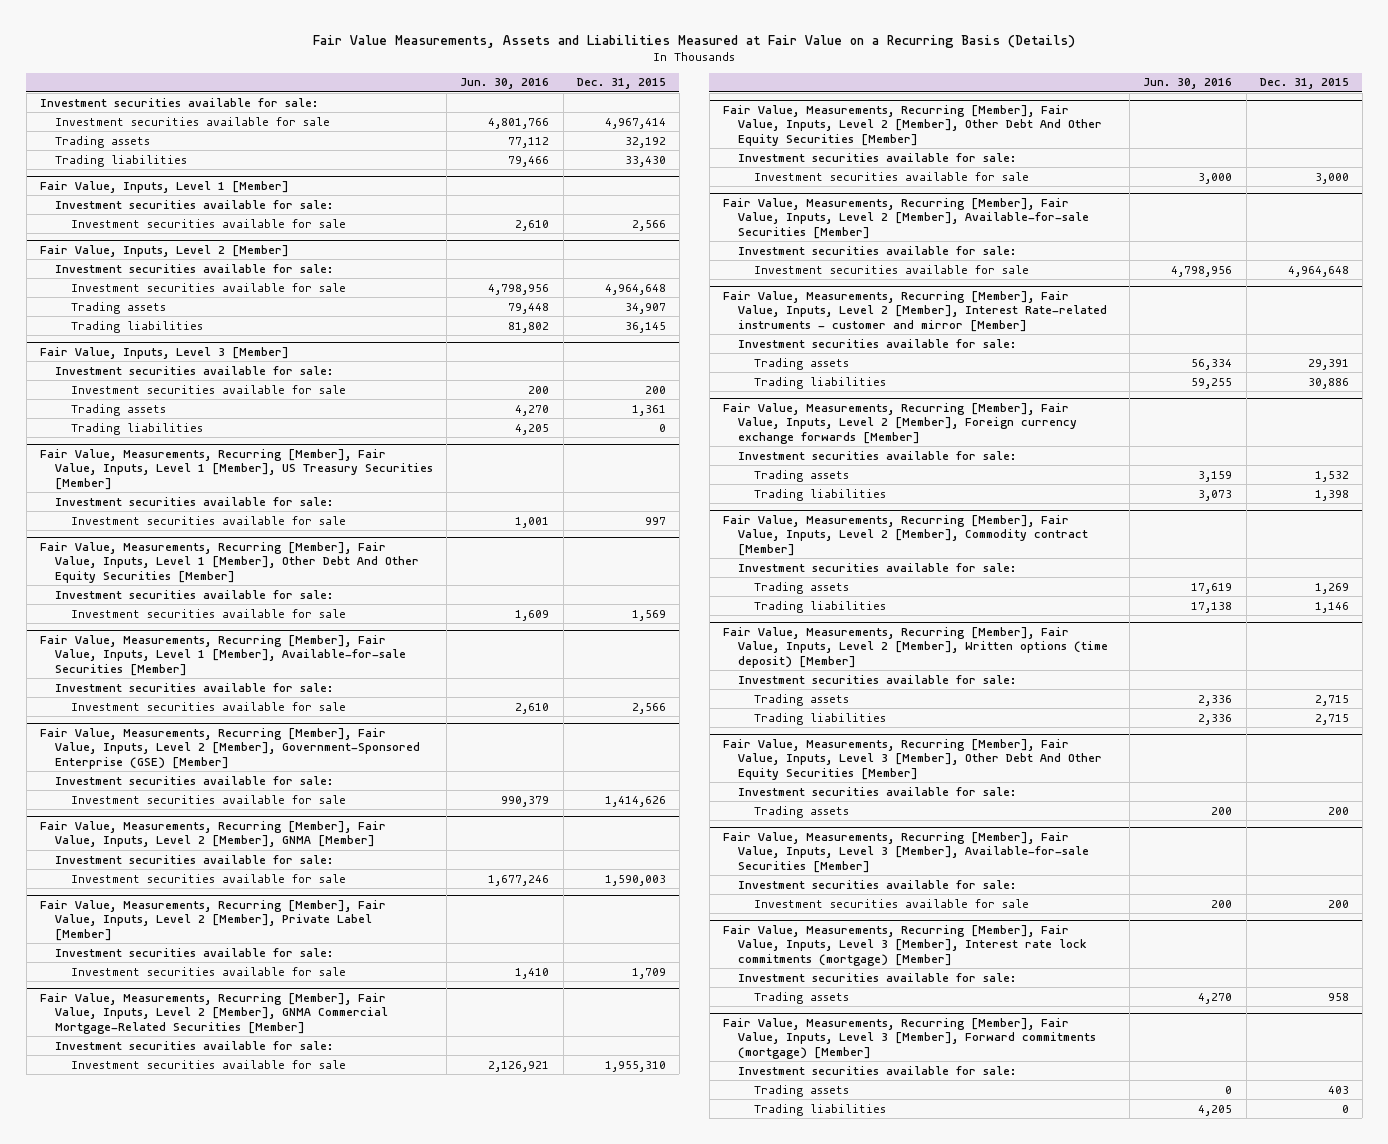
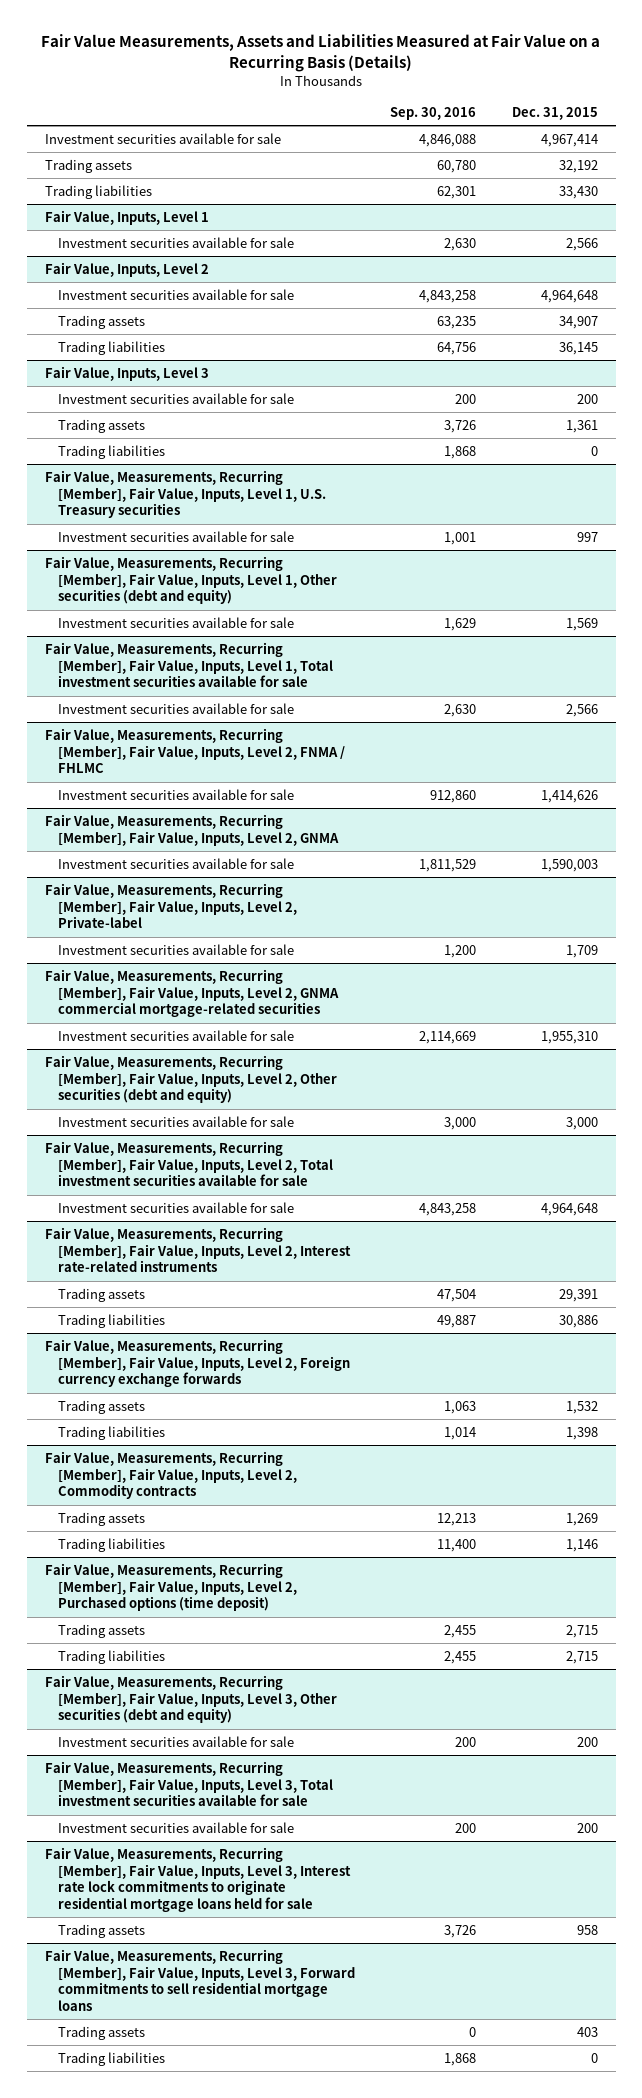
- | Jun. 30, 2016 | Dec. 31, 2015
+ | Sep. 30, 2016 | Dec. 31, 2015
- Investment securities available for sale:
- Fair Value, Inputs, Level 1 [Member]
- Investment securities available for sale:
+ Fair Value, Inputs, Level 1
- Fair Value, Inputs, Level 2 [Member]
- Investment securities available for sale:
+ Fair Value, Inputs, Level 2
- Fair Value, Inputs, Level 3 [Member]
- Investment securities available for sale:
+ Fair Value, Inputs, Level 3
- Fair Value, Measurements, Recurring [Member], Fair Value, Inputs, Level 1 [Member], US Treasury Securities [Member]
- Investment securities available for sale:
+ Fair Value, Measurements, Recurring [Member], Fair Value, Inputs, Level 1, U.S. Treasury securities
- Fair Value, Measurements, Recurring [Member], Fair Value, Inputs, Level 1 [Member], Other Debt And Other Equity Securities [Member]
- Investment securities available for sale:
+ Fair Value, Measurements, Recurring [Member], Fair Value, Inputs, Level 1, Other securities (debt and equity)
- Fair Value, Measurements, Recurring [Member], Fair Value, Inputs, Level 1 [Member], Available-for-sale Securities [Member]
- Investment securities available for sale:
+ Fair Value, Measurements, Recurring [Member], Fair Value, Inputs, Level 1, Total investment securities available for sale
- Fair Value, Measurements, Recurring [Member], Fair Value, Inputs, Level 2 [Member], Government-Sponsored Enterprise (GSE) [Member]
- Investment securities available for sale:
+ Fair Value, Measurements, Recurring [Member], Fair Value, Inputs, Level 2, FNMA / FHLMC
- Fair Value, Measurements, Recurring [Member], Fair Value, Inputs, Level 2 [Member], GNMA [Member]
- Investment securities available for sale:
+ Fair Value, Measurements, Recurring [Member], Fair Value, Inputs, Level 2, GNMA
- Fair Value, Measurements, Recurring [Member], Fair Value, Inputs, Level 2 [Member], Private Label [Member]
- Investment securities available for sale:
+ Fair Value, Measurements, Recurring [Member], Fair Value, Inputs, Level 2, Private-label
- Fair Value, Measurements, Recurring [Member], Fair Value, Inputs, Level 2 [Member], GNMA Commercial Mortgage-Related Securities [Member]
- Investment securities available for sale:
+ Fair Value, Measurements, Recurring [Member], Fair Value, Inputs, Level 2, GNMA commercial mortgage-related securities
- Fair Value, Measurements, Recurring [Member], Fair Value, Inputs, Level 2 [Member], Other Debt And Other Equity Securities [Member]
- Investment securities available for sale:
+ Fair Value, Measurements, Recurring [Member], Fair Value, Inputs, Level 2, Other securities (debt and equity)
- Fair Value, Measurements, Recurring [Member], Fair Value, Inputs, Level 2 [Member], Available-for-sale Securities [Member]
- Investment securities available for sale:
+ Fair Value, Measurements, Recurring [Member], Fair Value, Inputs, Level 2, Total investment securities available for sale
- Fair Value, Measurements, Recurring [Member], Fair Value, Inputs, Level 2 [Member], Interest Rate-related instruments - customer and mirror [Member]
- Investment securities available for sale:
+ Fair Value, Measurements, Recurring [Member], Fair Value, Inputs, Level 2, Interest rate-related instruments
- Fair Value, Measurements, Recurring [Member], Fair Value, Inputs, Level 2 [Member], Foreign currency exchange forwards [Member]
- Investment securities available for sale:
+ Fair Value, Measurements, Recurring [Member], Fair Value, Inputs, Level 2, Foreign currency exchange forwards
- Fair Value, Measurements, Recurring [Member], Fair Value, Inputs, Level 2 [Member], Commodity contract [Member]
- Investment securities available for sale:
+ Fair Value, Measurements, Recurring [Member], Fair Value, Inputs, Level 2, Commodity contracts
- Fair Value, Measurements, Recurring [Member], Fair Value, Inputs, Level 2 [Member], Written options (time deposit) [Member]
- Investment securities available for sale:
+ Fair Value, Measurements, Recurring [Member], Fair Value, Inputs, Level 2, Purchased options (time deposit)
- Fair Value, Measurements, Recurring [Member], Fair Value, Inputs, Level 3 [Member], Other Debt And Other Equity Securities [Member]
- Investment securities available for sale:
- Trading assets | 200 | 200
- Fair Value, Measurements, Recurring [Member], Fair Value, Inputs, Level 3 [Member], Available-for-sale Securities [Member]
- Investment securities available for sale:
+ Fair Value, Measurements, Recurring [Member], Fair Value, Inputs, Level 3, Other securities (debt and equity)
- Fair Value, Measurements, Recurring [Member], Fair Value, Inputs, Level 3 [Member], Interest rate lock commitments (mortgage) [Member]
- Investment securities available for sale:
+ Fair Value, Measurements, Recurring [Member], Fair Value, Inputs, Level 3, Total investment securities available for sale
+ Investment securities available for sale | 200 | 200
+ Fair Value, Measurements, Recurring [Member], Fair Value, Inputs, Level 3, Interest rate lock commitments to originate residential mortgage loans held for sale
- Fair Value, Measurements, Recurring [Member], Fair Value, Inputs, Level 3 [Member], Forward commitments (mortgage) [Member]
- Investment securities available for sale:
+ Fair Value, Measurements, Recurring [Member], Fair Value, Inputs, Level 3, Forward commitments to sell residential mortgage loans

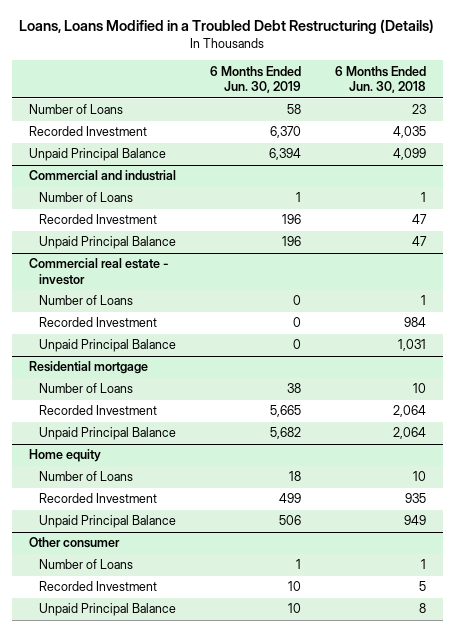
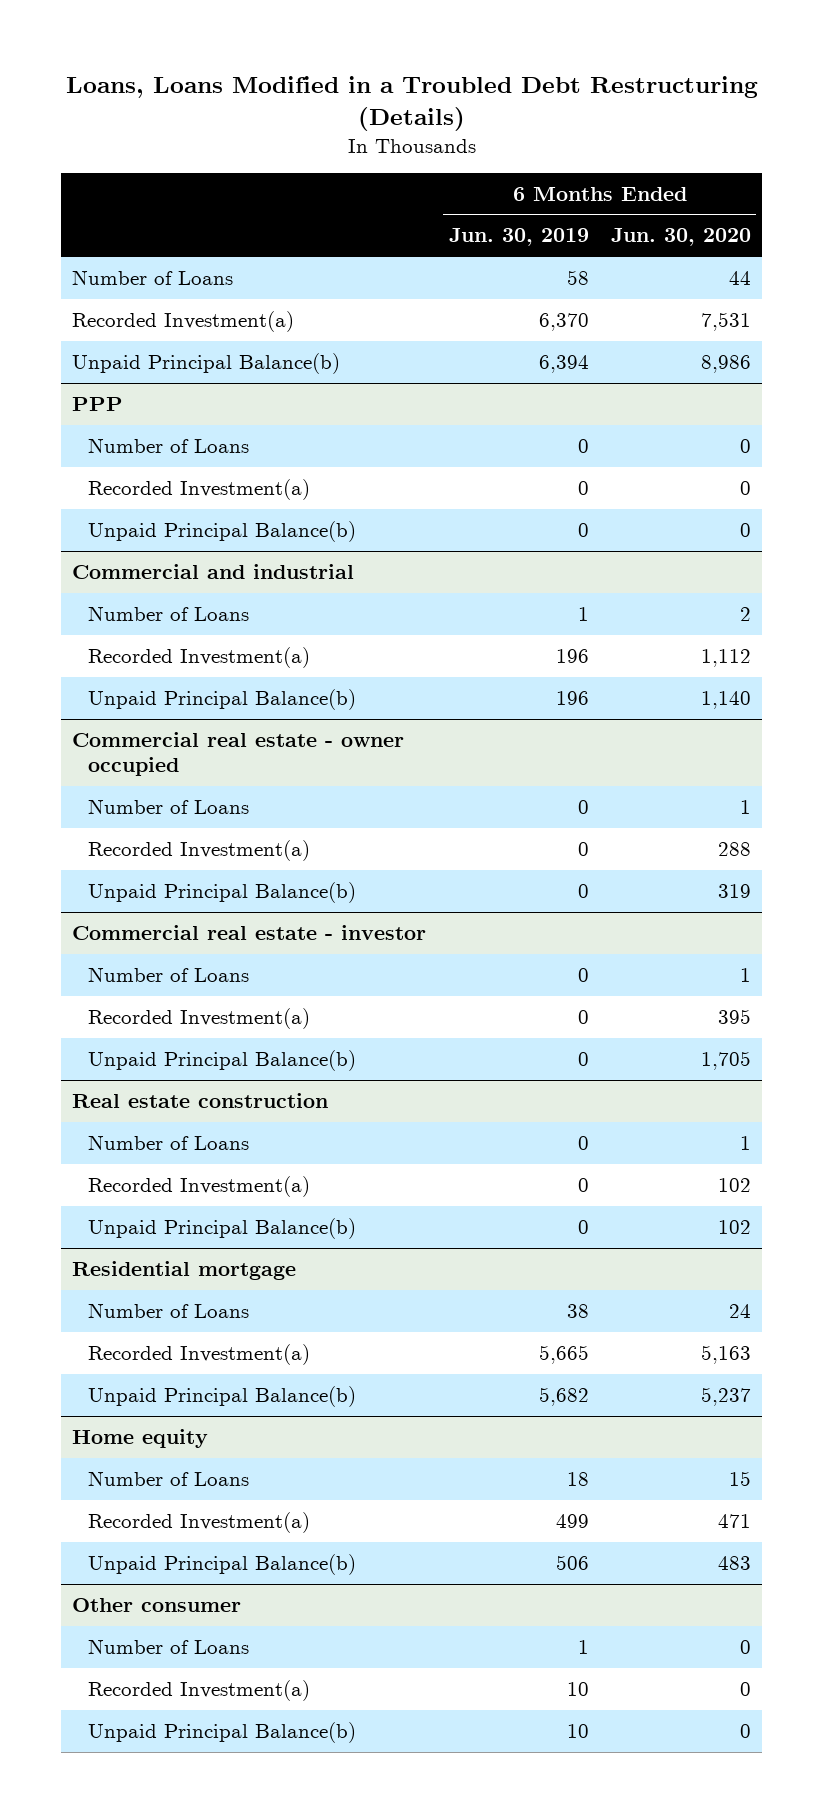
- | 6 Months Ended Jun. 30, 2019 | 6 Months Ended Jun. 30, 2018
+ | 6 Months Ended Jun. 30, 2019 | 6 Months Ended Jun. 30, 2020
- Recorded Investment | 6,370 | 4,035
- Unpaid Principal Balance | 6,394 | 4,099
+ Recorded Investment(a) | 6,370 | 7,531
+ Unpaid Principal Balance(b) | 6,394 | 8,986
+ PPP
+ Number of Loans | 0 | 0
+ Recorded Investment(a) | 0 | 0
+ Unpaid Principal Balance(b) | 0 | 0
@ Commercial and industrial
- Recorded Investment | 196 | 47
- Unpaid Principal Balance | 196 | 47
+ Recorded Investment(a) | 196 | 1,112
+ Unpaid Principal Balance(b) | 196 | 1,140
+ Commercial real estate - owner occupied
+ Number of Loans | 0 | 1
+ Recorded Investment(a) | 0 | 288
+ Unpaid Principal Balance(b) | 0 | 319
@ Commercial real estate - investor
- Recorded Investment | 0 | 984
- Unpaid Principal Balance | 0 | 1,031
+ Recorded Investment(a) | 0 | 395
+ Unpaid Principal Balance(b) | 0 | 1,705
+ Real estate construction
+ Number of Loans | 0 | 1
+ Recorded Investment(a) | 0 | 102
+ Unpaid Principal Balance(b) | 0 | 102
@ Residential mortgage
- Recorded Investment | 5,665 | 2,064
- Unpaid Principal Balance | 5,682 | 2,064
+ Recorded Investment(a) | 5,665 | 5,163
+ Unpaid Principal Balance(b) | 5,682 | 5,237
@ Home equity
- Recorded Investment | 499 | 935
- Unpaid Principal Balance | 506 | 949
+ Recorded Investment(a) | 499 | 471
+ Unpaid Principal Balance(b) | 506 | 483
@ Other consumer
- Recorded Investment | 10 | 5
- Unpaid Principal Balance | 10 | 8
+ Recorded Investment(a) | 10 | 0
+ Unpaid Principal Balance(b) | 10 | 0

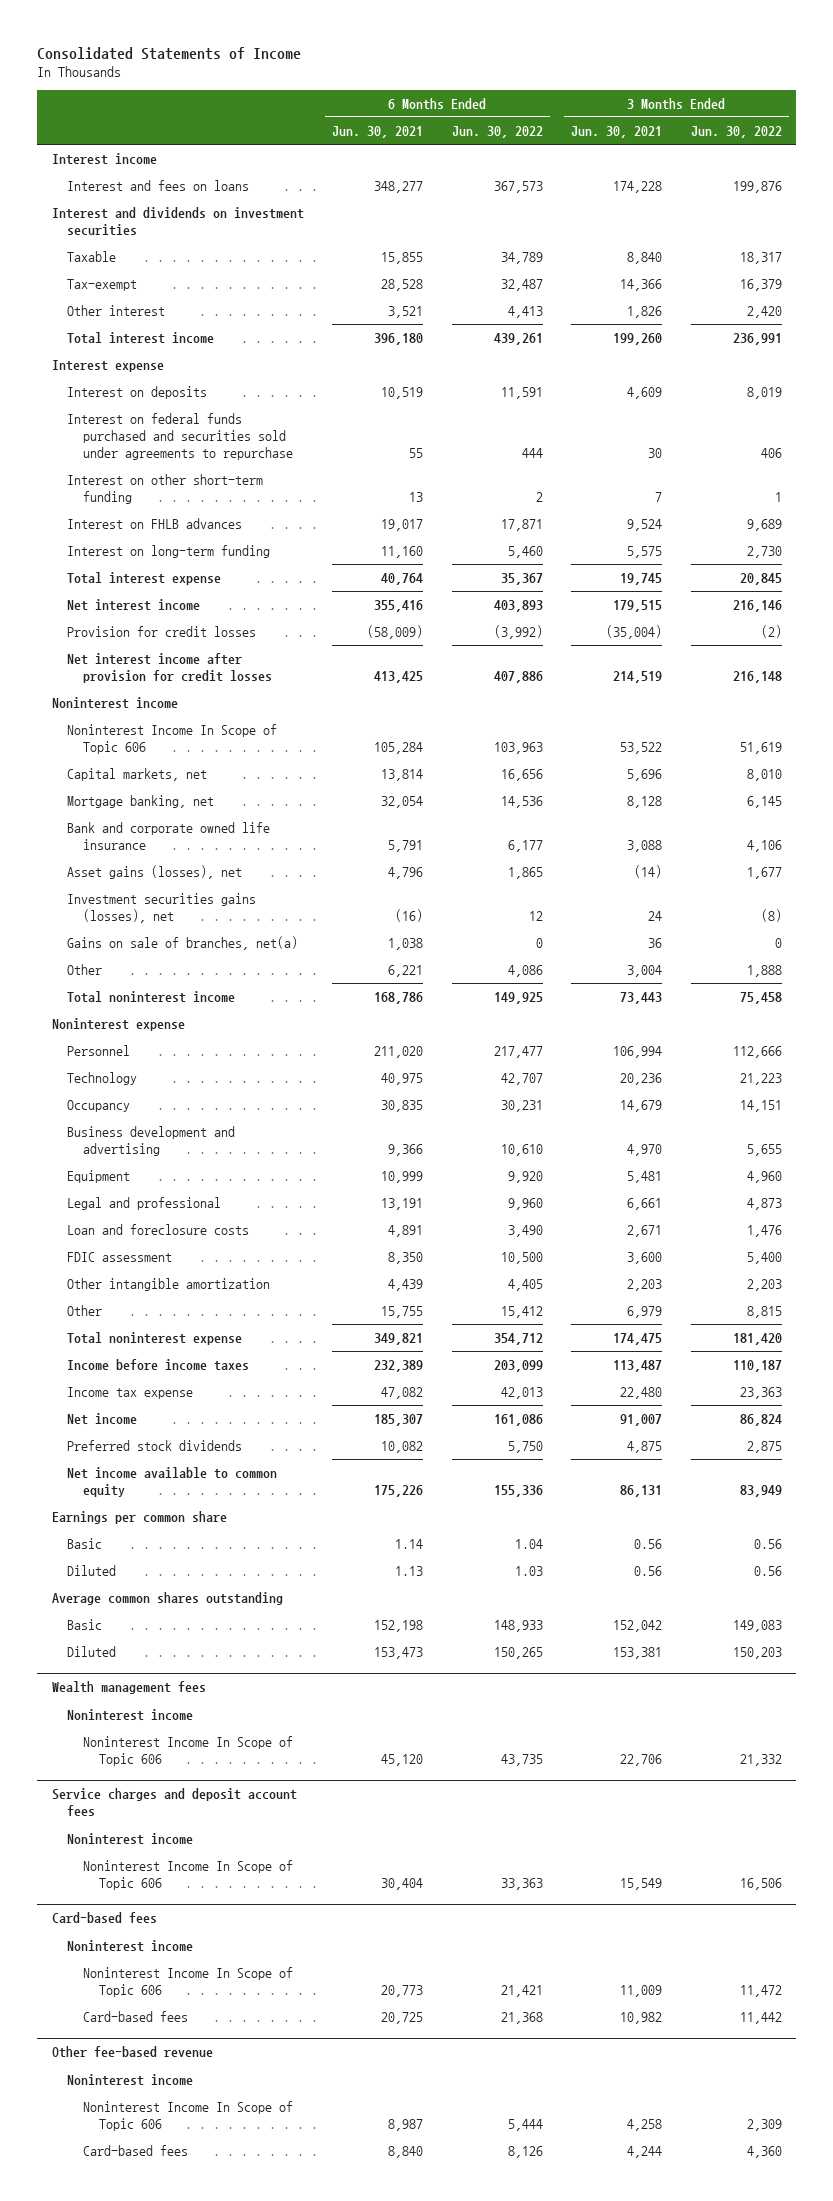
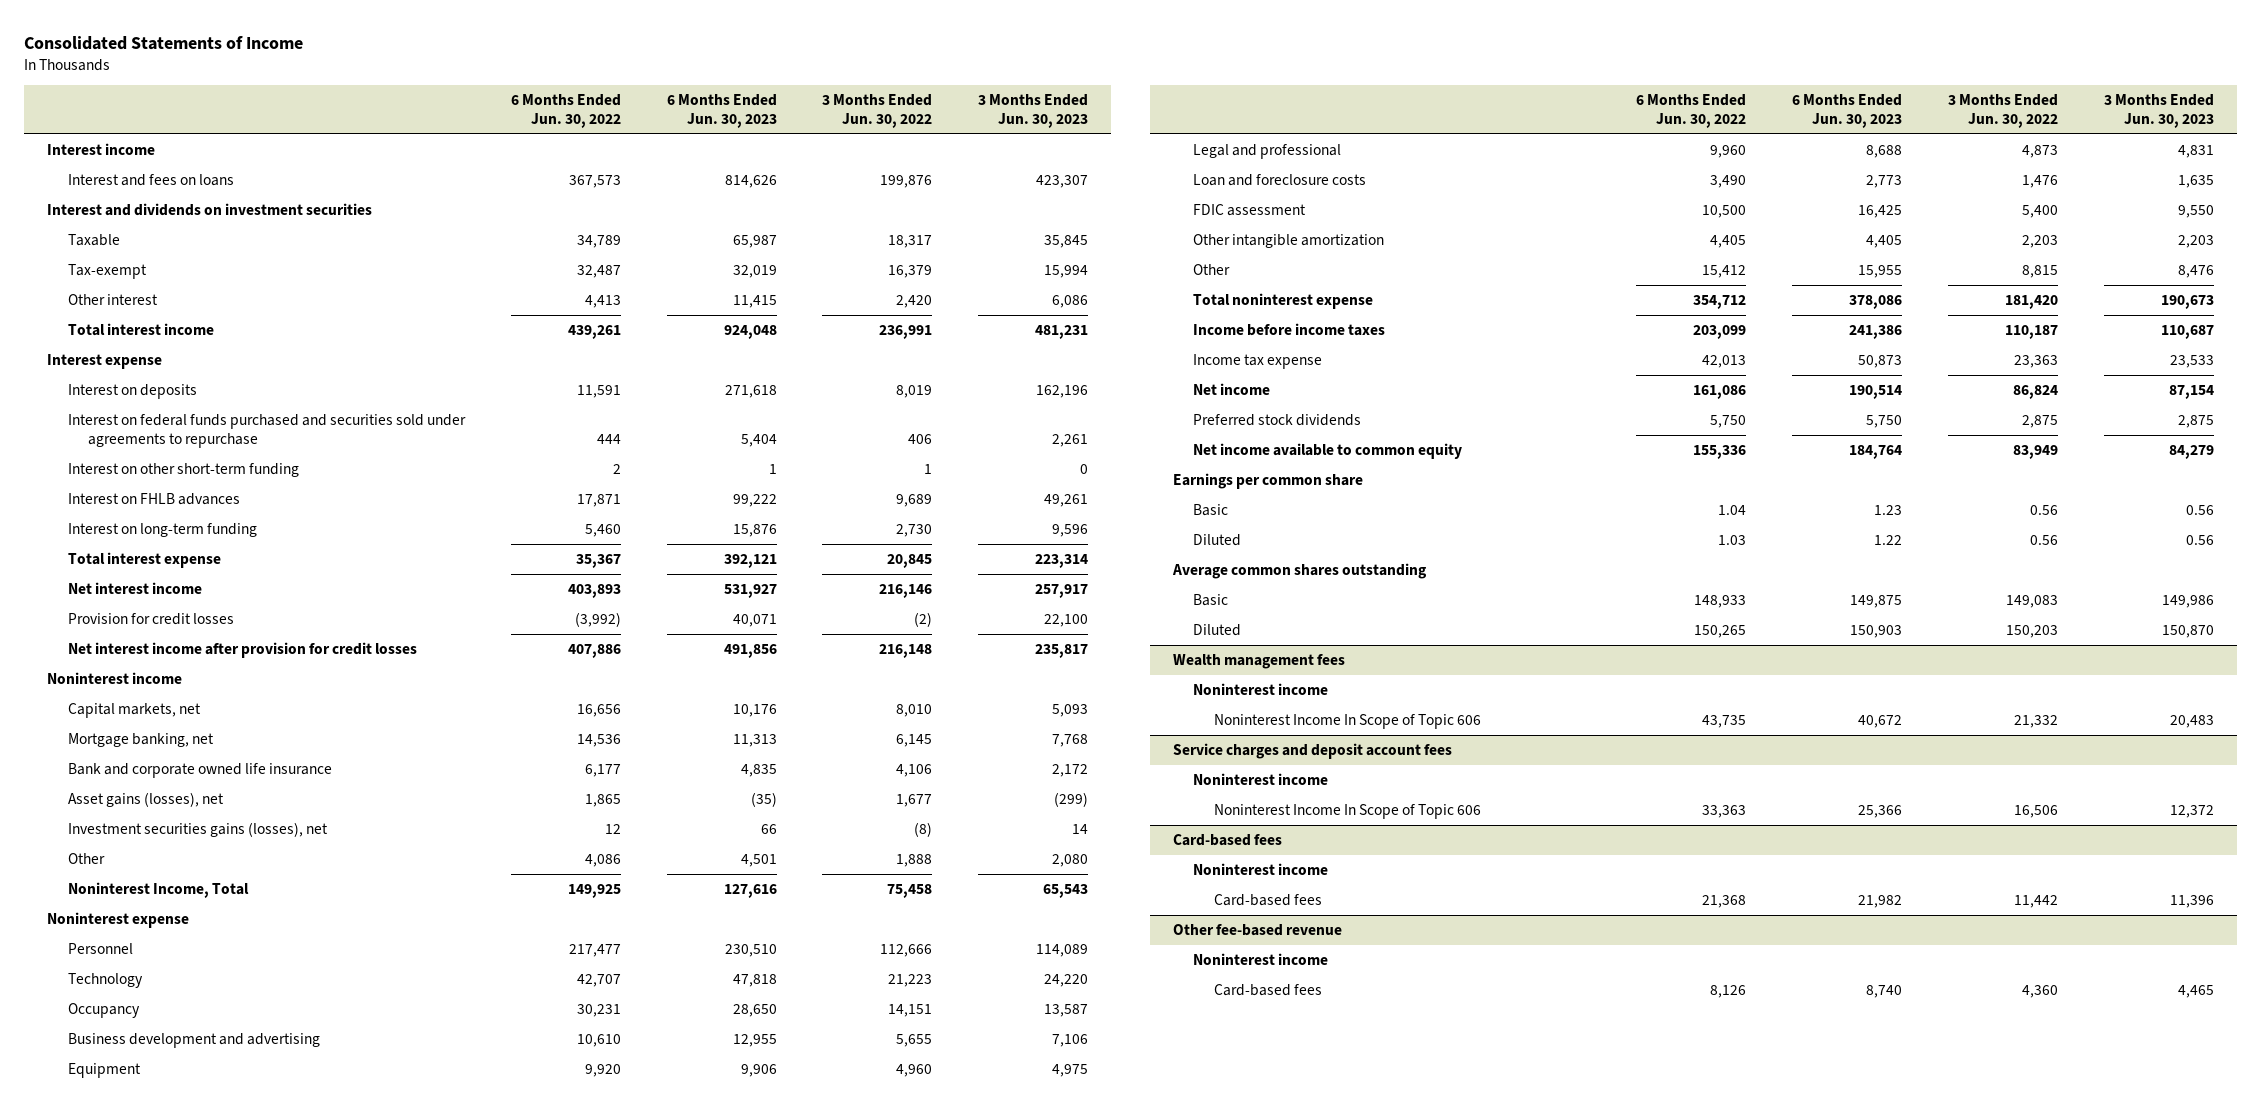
- | 6 Months Ended Jun. 30, 2021 | 6 Months Ended Jun. 30, 2022 | 3 Months Ended Jun. 30, 2021 | 3 Months Ended Jun. 30, 2022
+ | 6 Months Ended Jun. 30, 2022 | 6 Months Ended Jun. 30, 2023 | 3 Months Ended Jun. 30, 2022 | 3 Months Ended Jun. 30, 2023
- Noninterest Income In Scope of Topic 606 | 105,284 | 103,963 | 53,522 | 51,619
- Gains on sale of branches, net(a) | 1,038 | 0 | 36 | 0
- Total noninterest income | 168,786 | 149,925 | 73,443 | 75,458
+ Noninterest Income, Total | 149,925 | 127,616 | 75,458 | 65,543
@ Card-based fees
- Noninterest Income In Scope of Topic 606 | 20,773 | 21,421 | 11,009 | 11,472
@ Other fee-based revenue
- Noninterest Income In Scope of Topic 606 | 8,987 | 5,444 | 4,258 | 2,309

